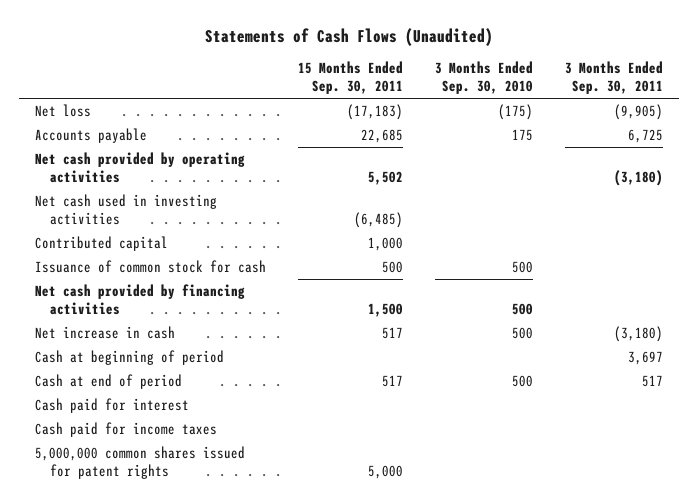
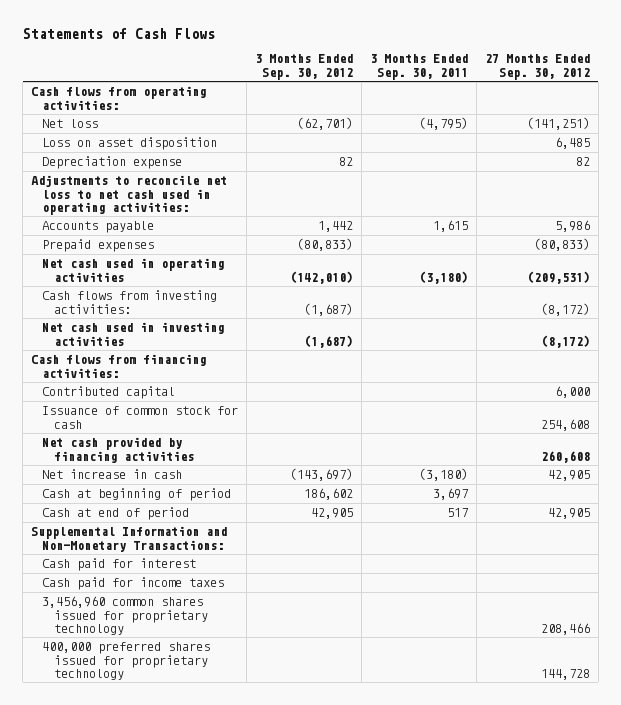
- Statements of Cash Flows (Unaudited)
+ Statements of Cash Flows
- | 15 Months Ended Sep. 30, 2011 | 3 Months Ended Sep. 30, 2010 | 3 Months Ended Sep. 30, 2011
+ | 3 Months Ended Sep. 30, 2012 | 3 Months Ended Sep. 30, 2011 | 27 Months Ended Sep. 30, 2012
- Net loss | (17,183) | (175) | (9,905)
- Accounts payable | 22,685 | 175 | 6,725
- Net cash provided by operating activities | 5,502 | | (3,180)
+ Cash flows from operating activities:
+ Net loss | (62,701) | (4,795) | (141,251)
+ Loss on asset disposition | | | 6,485
+ Depreciation expense | 82 | | 82
+ Adjustments to reconcile net loss to net cash used in operating activities:
+ Accounts payable | 1,442 | 1,615 | 5,986
+ Prepaid expenses | (80,833) | | (80,833)
+ Net cash used in operating activities | (142,010) | (3,180) | (209,531)
+ Cash flows from investing activities: | (1,687) | | (8,172)
+ Cash flows from financing activities:
+ Supplemental Information and Non-Monetary Transactions:
- 5,000,000 common shares issued for patent rights | 5,000 | |
+ 3,456,960 common shares issued for proprietary technology | | | 208,466
+ 400,000 preferred shares issued for proprietary technology | | | 144,728

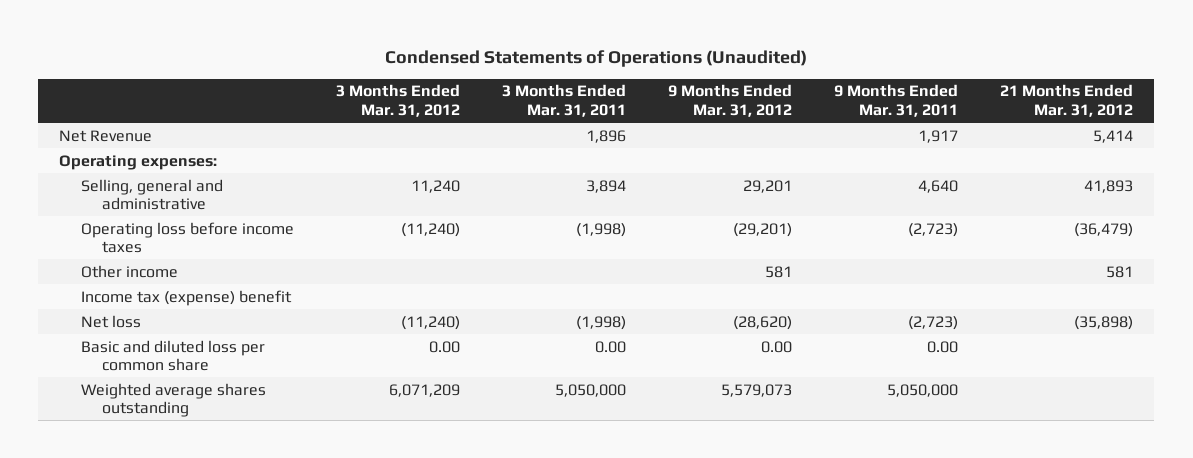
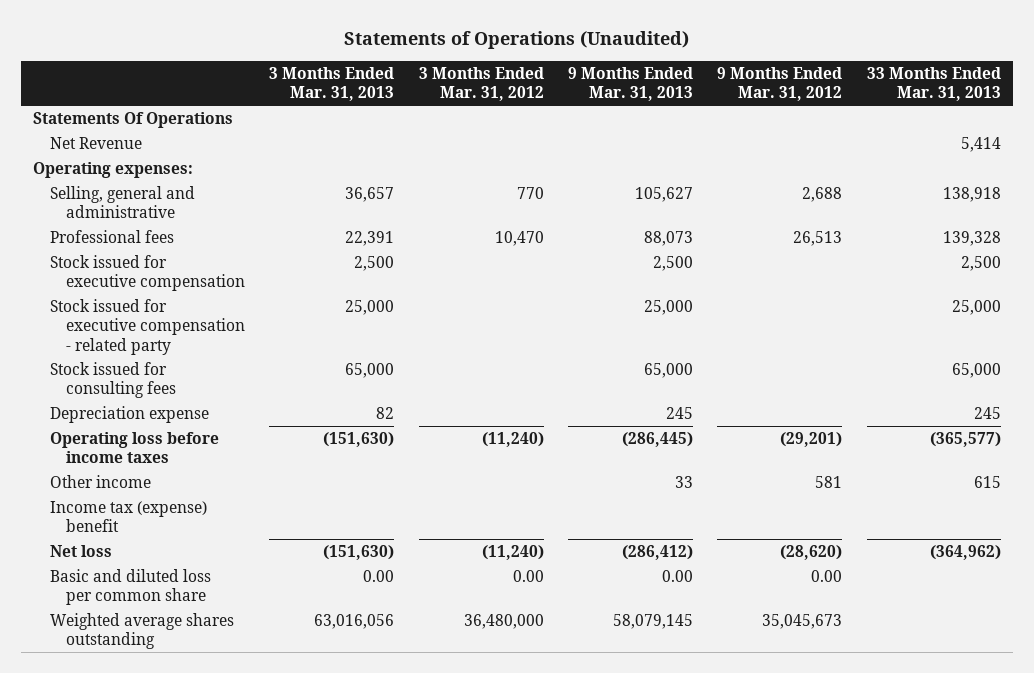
- Condensed Statements of Operations (Unaudited)
+ Statements of Operations (Unaudited)
- | 3 Months Ended Mar. 31, 2012 | 3 Months Ended Mar. 31, 2011 | 9 Months Ended Mar. 31, 2012 | 9 Months Ended Mar. 31, 2011 | 21 Months Ended Mar. 31, 2012
+ | 3 Months Ended Mar. 31, 2013 | 3 Months Ended Mar. 31, 2012 | 9 Months Ended Mar. 31, 2013 | 9 Months Ended Mar. 31, 2012 | 33 Months Ended Mar. 31, 2013
+ Statements Of Operations
- Selling, general and administrative | 11,240 | 3,894 | 29,201 | 4,640 | 41,893
+ Selling, general and administrative | 36,657 | 770 | 105,627 | 2,688 | 138,918
+ Professional fees | 22,391 | 10,470 | 88,073 | 26,513 | 139,328
+ Stock issued for executive compensation | 2,500 | | 2,500 | | 2,500
+ Stock issued for executive compensation - related party | 25,000 | | 25,000 | | 25,000
+ Stock issued for consulting fees | 65,000 | | 65,000 | | 65,000
+ Depreciation expense | 82 | | 245 | | 245
- Weighted average shares outstanding | 6,071,209 | 5,050,000 | 5,579,073 | 5,050,000 |
+ Weighted average shares outstanding | 63,016,056 | 36,480,000 | 58,079,145 | 35,045,673 |

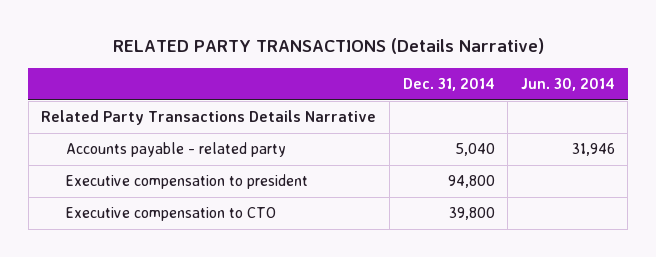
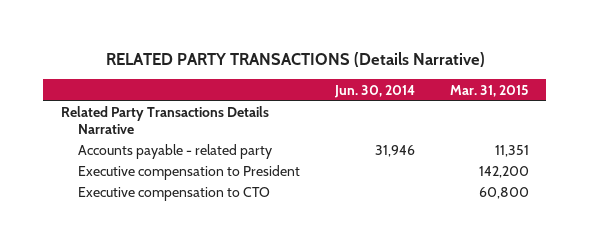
- | Dec. 31, 2014 | Jun. 30, 2014
+ | Jun. 30, 2014 | Mar. 31, 2015
- Executive compensation to president | 94,800 |
+ Executive compensation to President | | 142,200

